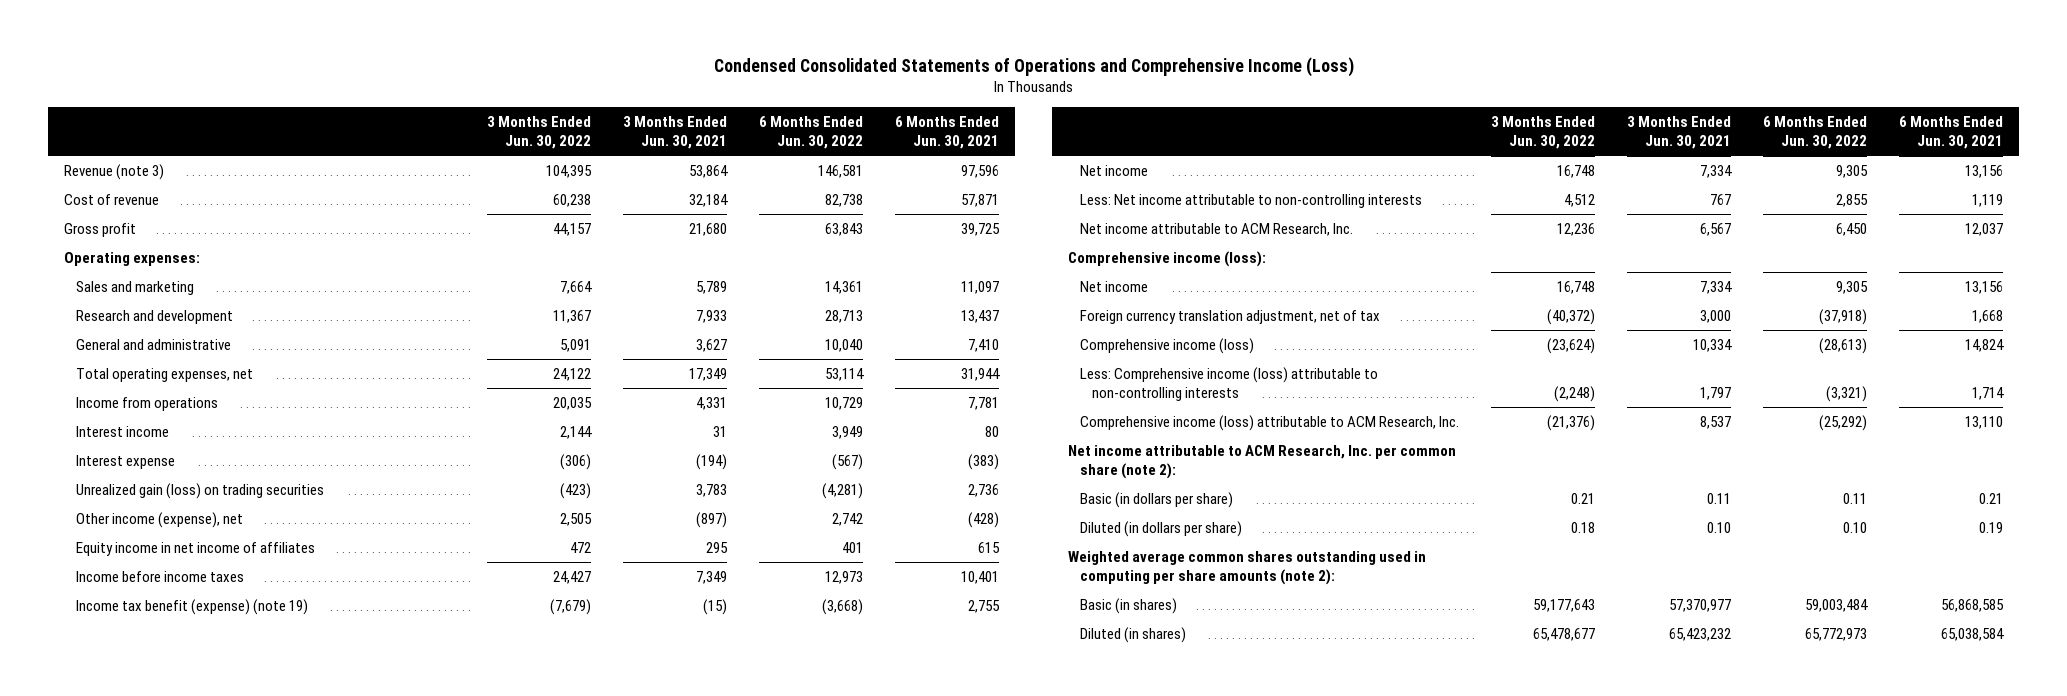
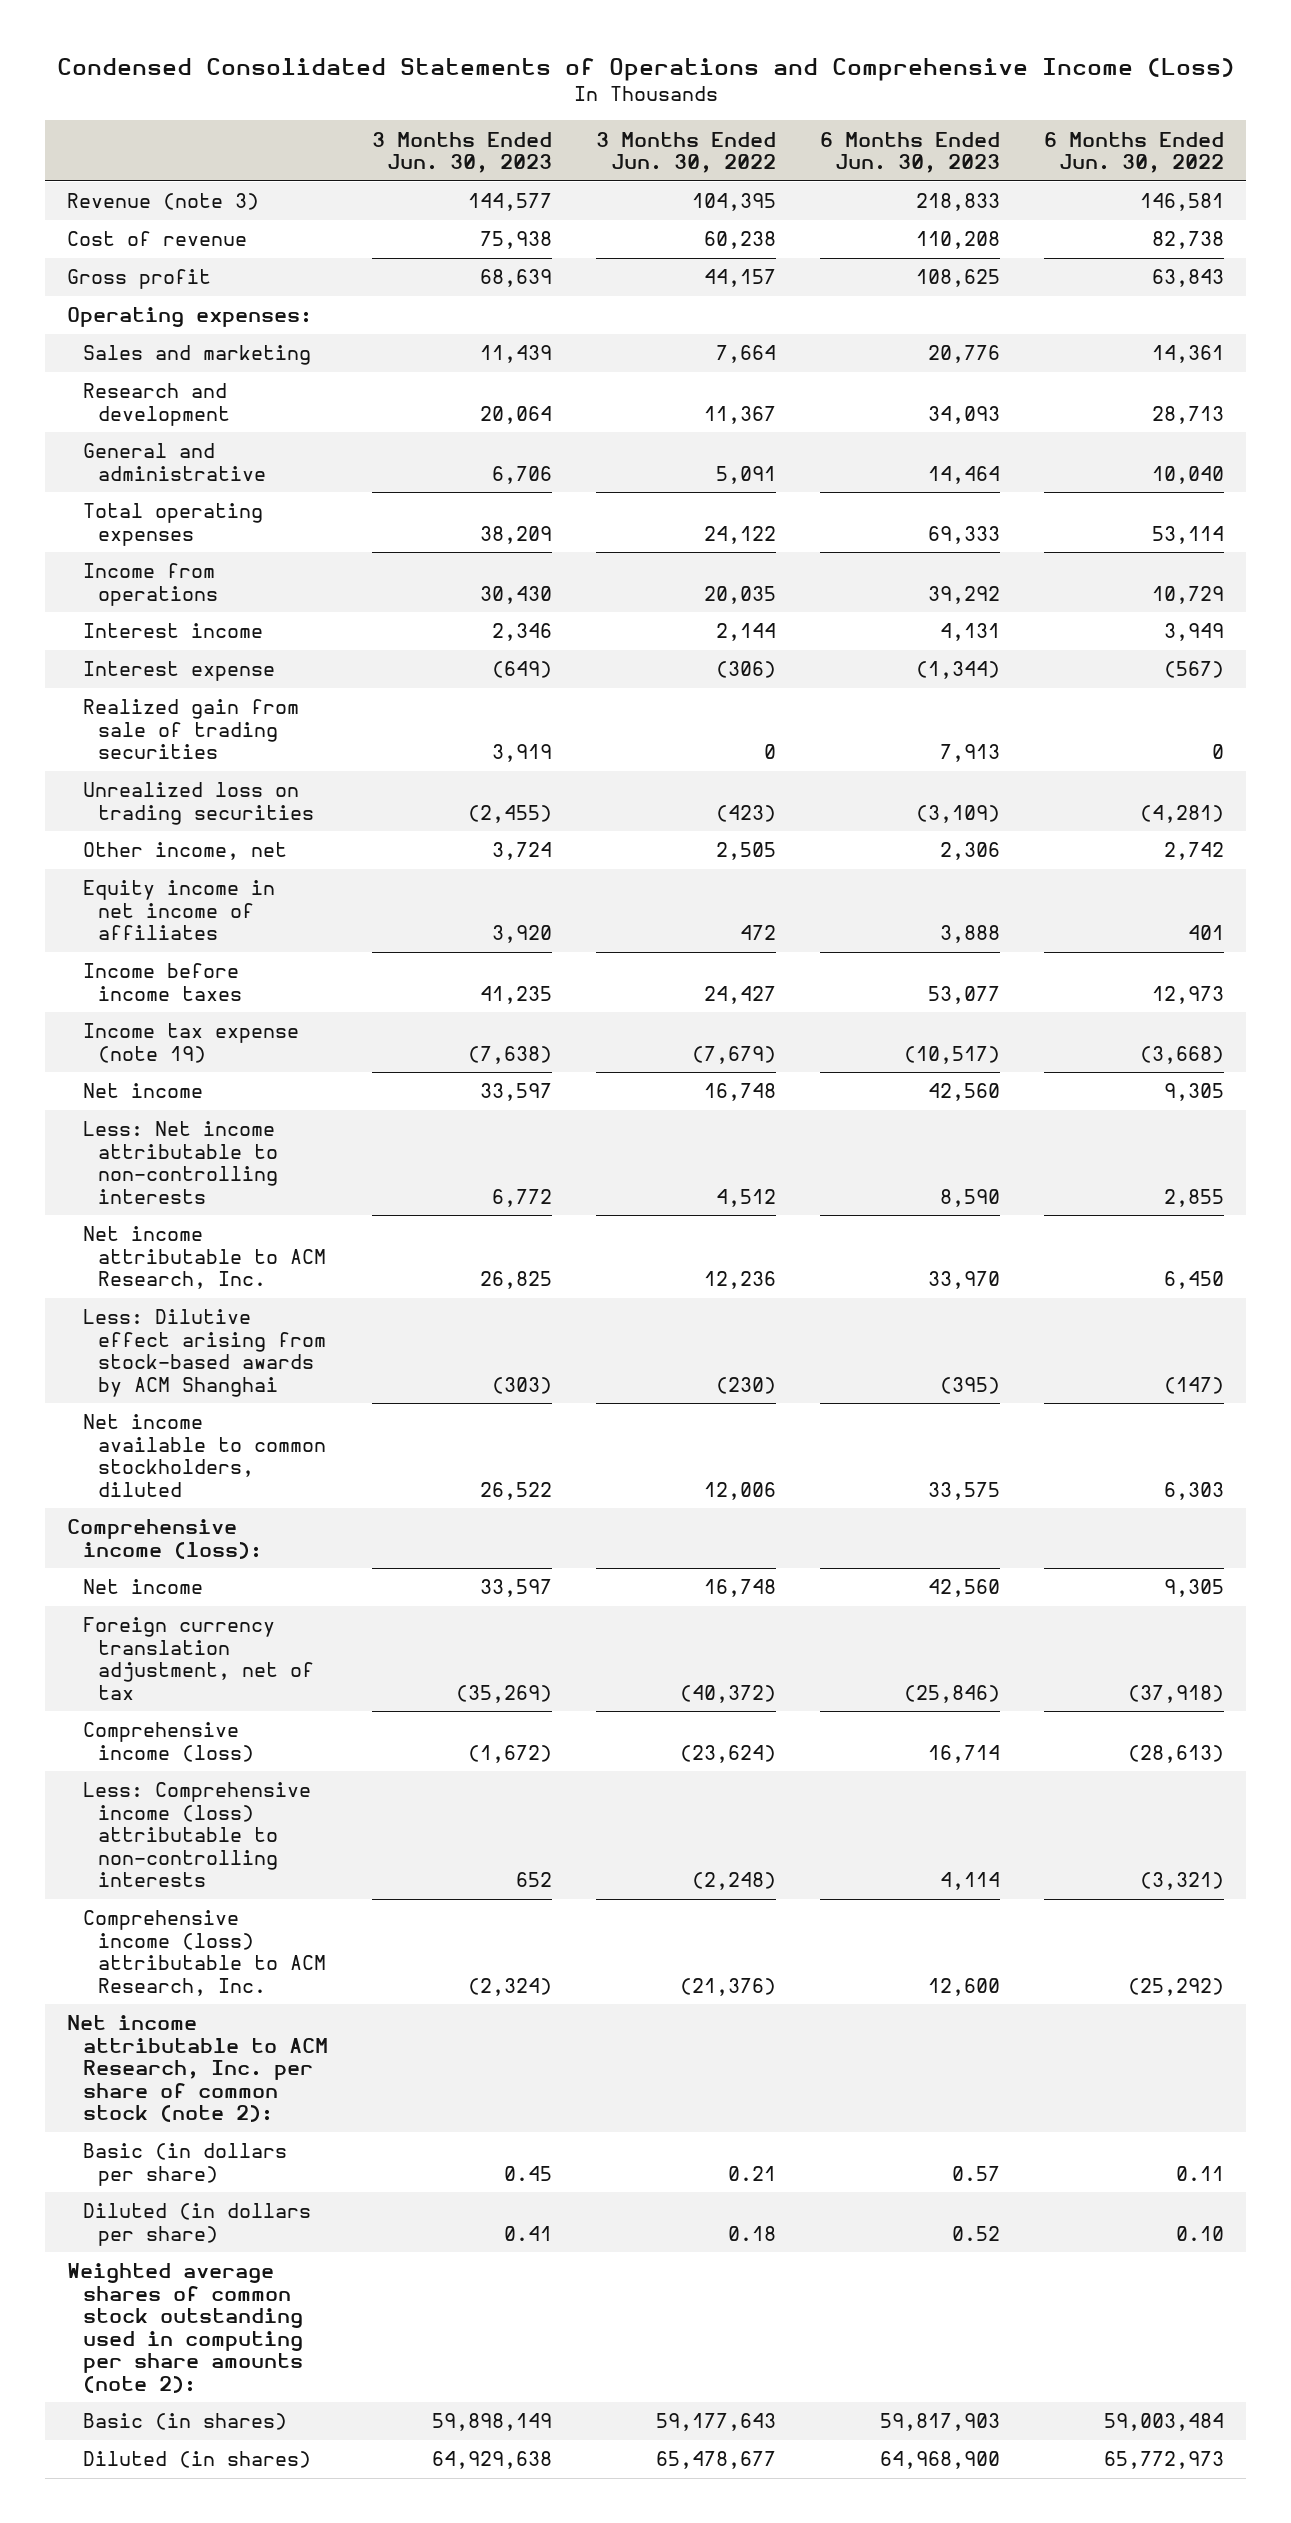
- | 3 Months Ended Jun. 30, 2022 | 3 Months Ended Jun. 30, 2021 | 6 Months Ended Jun. 30, 2022 | 6 Months Ended Jun. 30, 2021
+ | 3 Months Ended Jun. 30, 2023 | 3 Months Ended Jun. 30, 2022 | 6 Months Ended Jun. 30, 2023 | 6 Months Ended Jun. 30, 2022
- Total operating expenses, net | 24,122 | 17,349 | 53,114 | 31,944
+ Total operating expenses | 38,209 | 24,122 | 69,333 | 53,114
- Unrealized gain (loss) on trading securities | (423) | 3,783 | (4,281) | 2,736
- Other income (expense), net | 2,505 | (897) | 2,742 | (428)
+ Realized gain from sale of trading securities | 3,919 | 0 | 7,913 | 0
+ Unrealized loss on trading securities | (2,455) | (423) | (3,109) | (4,281)
+ Other income, net | 3,724 | 2,505 | 2,306 | 2,742
- Income tax benefit (expense) (note 19) | (7,679) | (15) | (3,668) | 2,755
+ Income tax expense (note 19) | (7,638) | (7,679) | (10,517) | (3,668)
+ Less: Dilutive effect arising from stock-based awards by ACM Shanghai | (303) | (230) | (395) | (147)
+ Net income available to common stockholders, diluted | 26,522 | 12,006 | 33,575 | 6,303
- Net income attributable to ACM Research, Inc. per common share (note 2):
+ Net income attributable to ACM Research, Inc. per share of common stock (note 2):
- Weighted average common shares outstanding used in computing per share amounts (note 2):
+ Weighted average shares of common stock outstanding used in computing per share amounts (note 2):

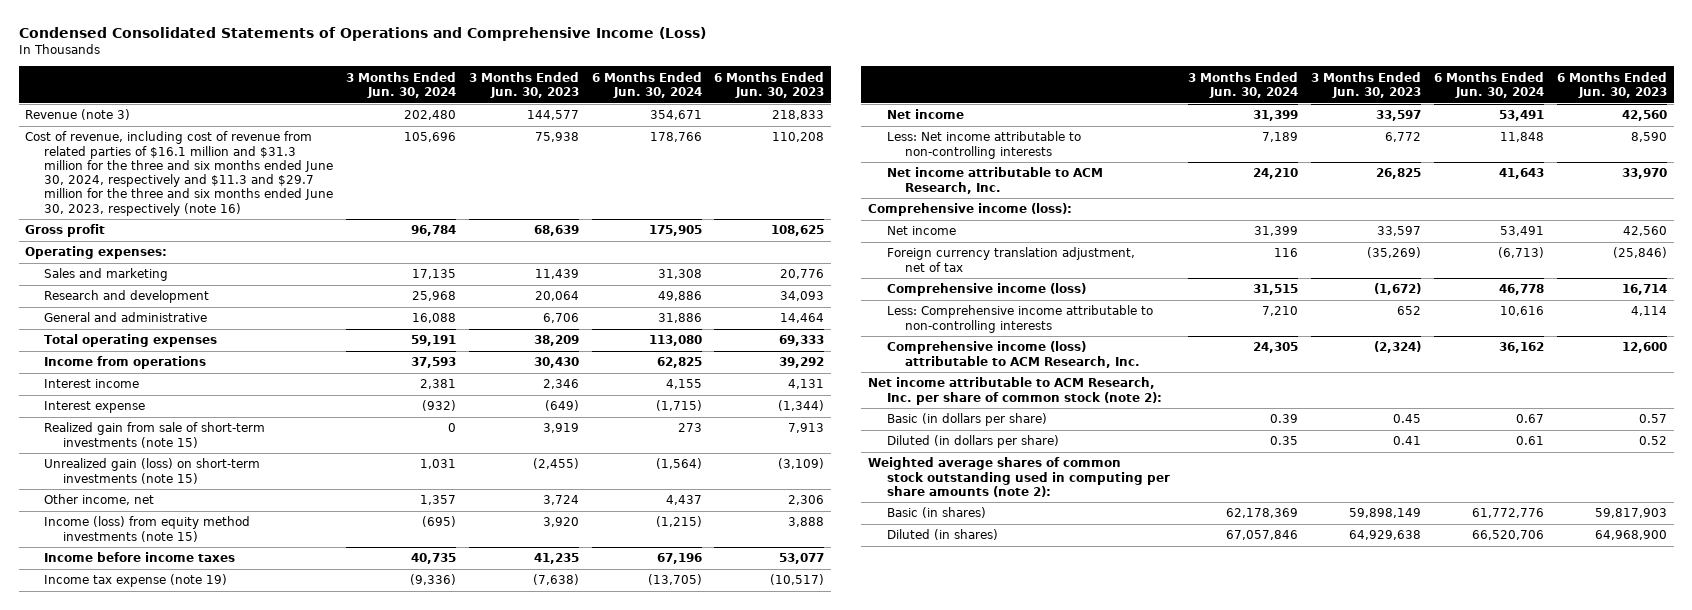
- | 3 Months Ended Jun. 30, 2023 | 3 Months Ended Jun. 30, 2022 | 6 Months Ended Jun. 30, 2023 | 6 Months Ended Jun. 30, 2022
+ | 3 Months Ended Jun. 30, 2024 | 3 Months Ended Jun. 30, 2023 | 6 Months Ended Jun. 30, 2024 | 6 Months Ended Jun. 30, 2023
- Cost of revenue | 75,938 | 60,238 | 110,208 | 82,738
+ Cost of revenue, including cost of revenue from related parties of $16.1 million and $31.3 million for the three and six months ended June 30, 2024, respectively and $11.3 and $29.7 million for the three and six months ended June 30, 2023, respectively (note 16) | 105,696 | 75,938 | 178,766 | 110,208
- Realized gain from sale of trading securities | 3,919 | 0 | 7,913 | 0
- Unrealized loss on trading securities | (2,455) | (423) | (3,109) | (4,281)
+ Realized gain from sale of short-term investments (note 15) | 0 | 3,919 | 273 | 7,913
+ Unrealized gain (loss) on short-term investments (note 15) | 1,031 | (2,455) | (1,564) | (3,109)
- Equity income in net income of affiliates | 3,920 | 472 | 3,888 | 401
+ Income (loss) from equity method investments (note 15) | (695) | 3,920 | (1,215) | 3,888
- Less: Dilutive effect arising from stock-based awards by ACM Shanghai | (303) | (230) | (395) | (147)
- Net income available to common stockholders, diluted | 26,522 | 12,006 | 33,575 | 6,303
- Less: Comprehensive income (loss) attributable to non-controlling interests | 652 | (2,248) | 4,114 | (3,321)
+ Less: Comprehensive income attributable to non-controlling interests | 7,210 | 652 | 10,616 | 4,114

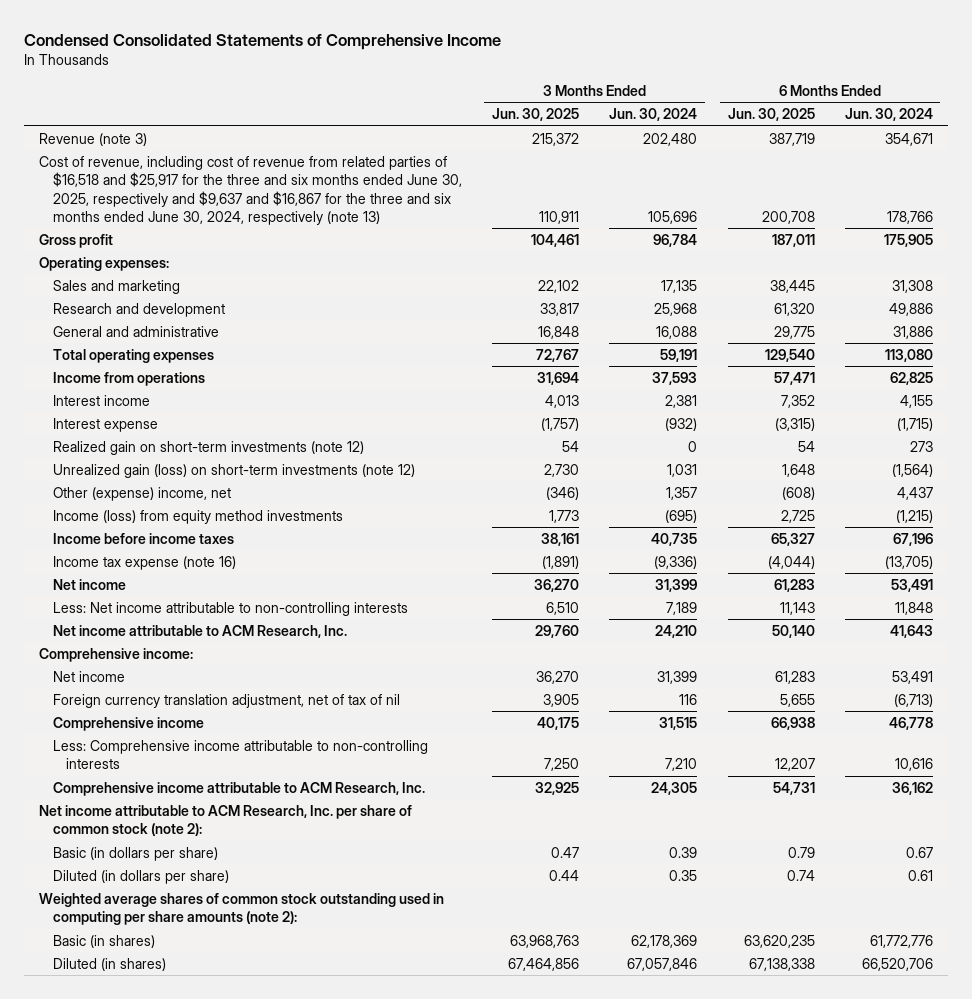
- Condensed Consolidated Statements of Operations and Comprehensive Income (Loss)
+ Condensed Consolidated Statements of Comprehensive Income
- | 3 Months Ended Jun. 30, 2024 | 3 Months Ended Jun. 30, 2023 | 6 Months Ended Jun. 30, 2024 | 6 Months Ended Jun. 30, 2023
+ | 3 Months Ended Jun. 30, 2025 | 3 Months Ended Jun. 30, 2024 | 6 Months Ended Jun. 30, 2025 | 6 Months Ended Jun. 30, 2024
- Cost of revenue, including cost of revenue from related parties of $16.1 million and $31.3 million for the three and six months ended June 30, 2024, respectively and $11.3 and $29.7 million for the three and six months ended June 30, 2023, respectively (note 16) | 105,696 | 75,938 | 178,766 | 110,208
+ Cost of revenue, including cost of revenue from related parties of $16,518 and $25,917 for the three and six months ended June 30, 2025, respectively and $9,637 and $16,867 for the three and six months ended June 30, 2024, respectively (note 13) | 110,911 | 105,696 | 200,708 | 178,766
- Realized gain from sale of short-term investments (note 15) | 0 | 3,919 | 273 | 7,913
- Unrealized gain (loss) on short-term investments (note 15) | 1,031 | (2,455) | (1,564) | (3,109)
- Other income, net | 1,357 | 3,724 | 4,437 | 2,306
- Income (loss) from equity method investments (note 15) | (695) | 3,920 | (1,215) | 3,888
+ Realized gain on short-term investments (note 12) | 54 | 0 | 54 | 273
+ Unrealized gain (loss) on short-term investments (note 12) | 2,730 | 1,031 | 1,648 | (1,564)
+ Other (expense) income, net | (346) | 1,357 | (608) | 4,437
+ Income (loss) from equity method investments | 1,773 | (695) | 2,725 | (1,215)
- Income tax expense (note 19) | (9,336) | (7,638) | (13,705) | (10,517)
+ Income tax expense (note 16) | (1,891) | (9,336) | (4,044) | (13,705)
- Comprehensive income (loss):
+ Comprehensive income:
- Foreign currency translation adjustment, net of tax | 116 | (35,269) | (6,713) | (25,846)
- Comprehensive income (loss) | 31,515 | (1,672) | 46,778 | 16,714
+ Foreign currency translation adjustment, net of tax of nil | 3,905 | 116 | 5,655 | (6,713)
+ Comprehensive income | 40,175 | 31,515 | 66,938 | 46,778
- Comprehensive income (loss) attributable to ACM Research, Inc. | 24,305 | (2,324) | 36,162 | 12,600
+ Comprehensive income attributable to ACM Research, Inc. | 32,925 | 24,305 | 54,731 | 36,162

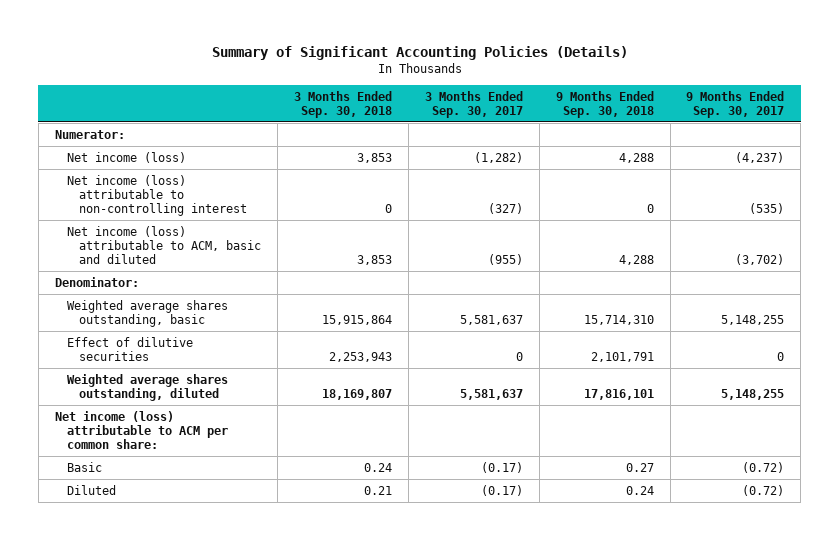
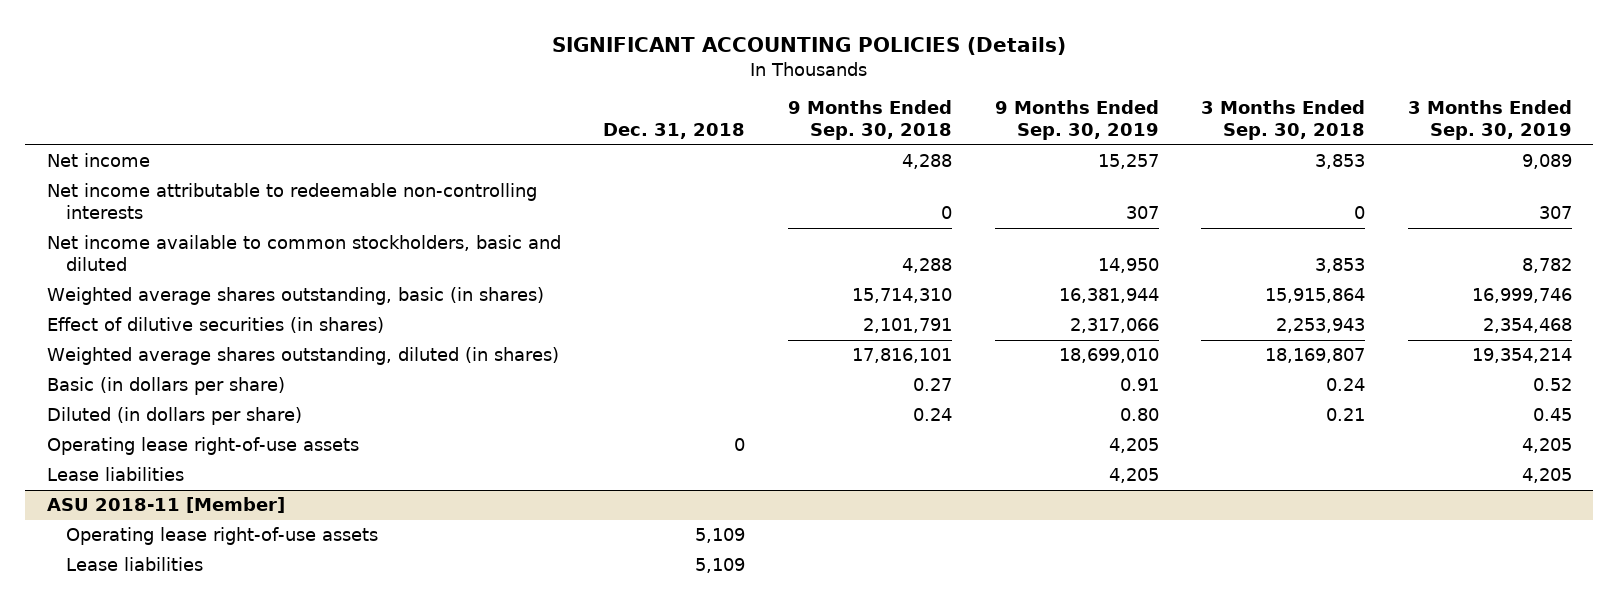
- Summary of Significant Accounting Policies (Details)
+ SIGNIFICANT ACCOUNTING POLICIES (Details)
- | 3 Months Ended Sep. 30, 2018 | 3 Months Ended Sep. 30, 2017 | 9 Months Ended Sep. 30, 2018 | 9 Months Ended Sep. 30, 2017
+ | Dec. 31, 2018 | 9 Months Ended Sep. 30, 2018 | 9 Months Ended Sep. 30, 2019 | 3 Months Ended Sep. 30, 2018 | 3 Months Ended Sep. 30, 2019
- Numerator:
- Net income (loss) | 3,853 | (1,282) | 4,288 | (4,237)
- Net income (loss) attributable to non-controlling interest | 0 | (327) | 0 | (535)
- Net income (loss) attributable to ACM, basic and diluted | 3,853 | (955) | 4,288 | (3,702)
- Denominator:
- Weighted average shares outstanding, basic | 15,915,864 | 5,581,637 | 15,714,310 | 5,148,255
- Effect of dilutive securities | 2,253,943 | 0 | 2,101,791 | 0
- Weighted average shares outstanding, diluted | 18,169,807 | 5,581,637 | 17,816,101 | 5,148,255
- Net income (loss) attributable to ACM per common share:
- Basic | 0.24 | (0.17) | 0.27 | (0.72)
- Diluted | 0.21 | (0.17) | 0.24 | (0.72)
+ Net income | | 4,288 | 15,257 | 3,853 | 9,089
+ Net income attributable to redeemable non-controlling interests | | 0 | 307 | 0 | 307
+ Net income available to common stockholders, basic and diluted | | 4,288 | 14,950 | 3,853 | 8,782
+ Weighted average shares outstanding, basic (in shares) | | 15,714,310 | 16,381,944 | 15,915,864 | 16,999,746
+ Effect of dilutive securities (in shares) | | 2,101,791 | 2,317,066 | 2,253,943 | 2,354,468
+ Weighted average shares outstanding, diluted (in shares) | | 17,816,101 | 18,699,010 | 18,169,807 | 19,354,214
+ Basic (in dollars per share) | | 0.27 | 0.91 | 0.24 | 0.52
+ Diluted (in dollars per share) | | 0.24 | 0.80 | 0.21 | 0.45
+ Operating lease right-of-use assets | 0 | | 4,205 | | 4,205
+ Lease liabilities | | | 4,205 | | 4,205
+ ASU 2018-11 [Member]
+ Operating lease right-of-use assets | 5,109 | | | |
+ Lease liabilities | 5,109 | | | |

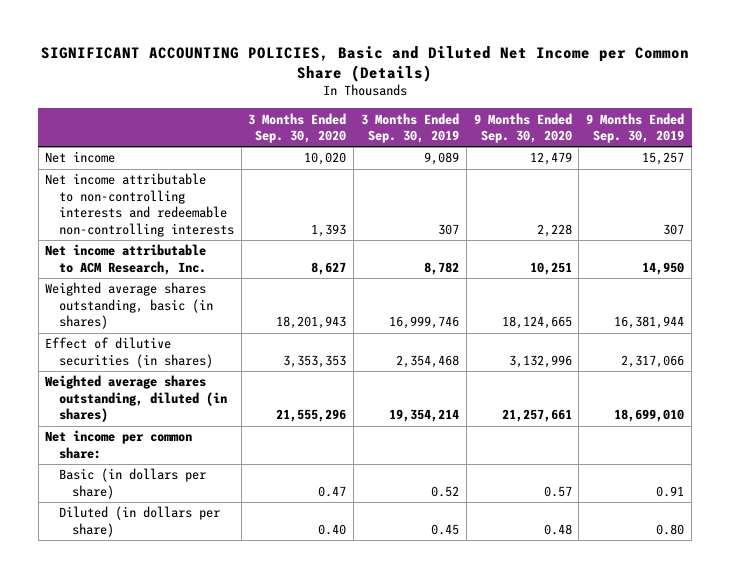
- SIGNIFICANT ACCOUNTING POLICIES (Details)
+ SIGNIFICANT ACCOUNTING POLICIES, Basic and Diluted Net Income per Common Share (Details)
- | Dec. 31, 2018 | 9 Months Ended Sep. 30, 2018 | 9 Months Ended Sep. 30, 2019 | 3 Months Ended Sep. 30, 2018 | 3 Months Ended Sep. 30, 2019
+ | 3 Months Ended Sep. 30, 2020 | 3 Months Ended Sep. 30, 2019 | 9 Months Ended Sep. 30, 2020 | 9 Months Ended Sep. 30, 2019
- Net income attributable to redeemable non-controlling interests | | 0 | 307 | 0 | 307
- Net income available to common stockholders, basic and diluted | | 4,288 | 14,950 | 3,853 | 8,782
+ Net income attributable to non-controlling interests and redeemable non-controlling interests | 1,393 | 307 | 2,228 | 307
+ Net income attributable to ACM Research, Inc. | 8,627 | 8,782 | 10,251 | 14,950
+ Net income per common share:
- Operating lease right-of-use assets | 0 | | 4,205 | | 4,205
- Lease liabilities | | | 4,205 | | 4,205
- ASU 2018-11 [Member]
- Operating lease right-of-use assets | 5,109 | | | |
- Lease liabilities | 5,109 | | | |

